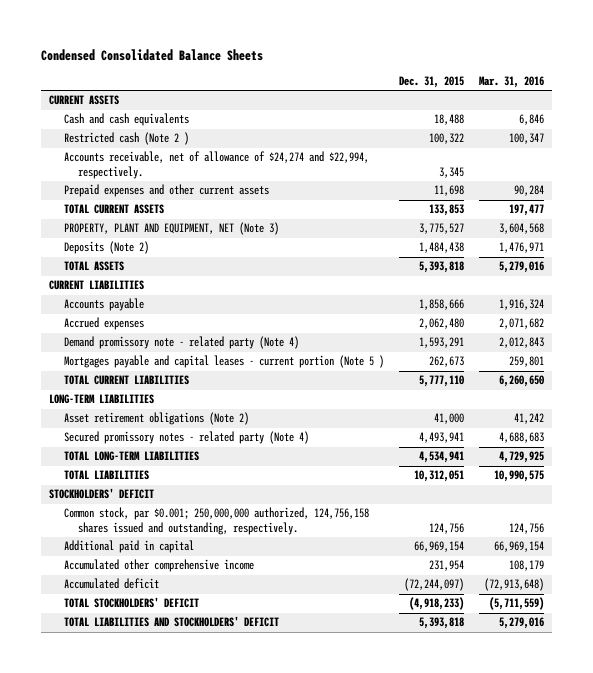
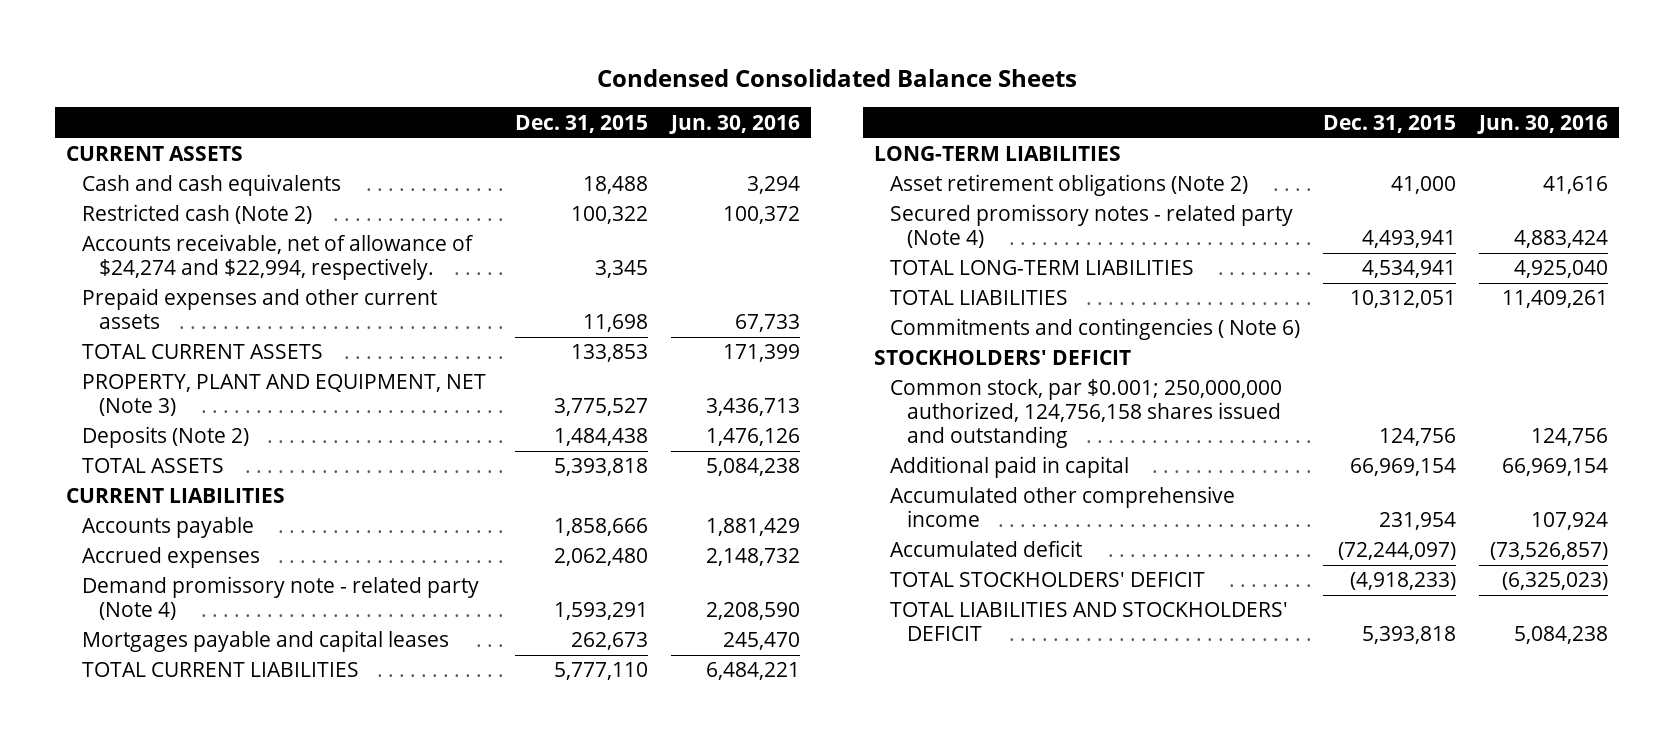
- | Dec. 31, 2015 | Mar. 31, 2016
+ | Dec. 31, 2015 | Jun. 30, 2016
- Restricted cash (Note 2 ) | 100,322 | 100,347
+ Restricted cash (Note 2) | 100,322 | 100,372
- Mortgages payable and capital leases - current portion (Note 5 ) | 262,673 | 259,801
+ Mortgages payable and capital leases | 262,673 | 245,470
+ Commitments and contingencies ( Note 6)
- Common stock, par $0.001; 250,000,000 authorized, 124,756,158 shares issued and outstanding, respectively. | 124,756 | 124,756
+ Common stock, par $0.001; 250,000,000 authorized, 124,756,158 shares issued and outstanding | 124,756 | 124,756

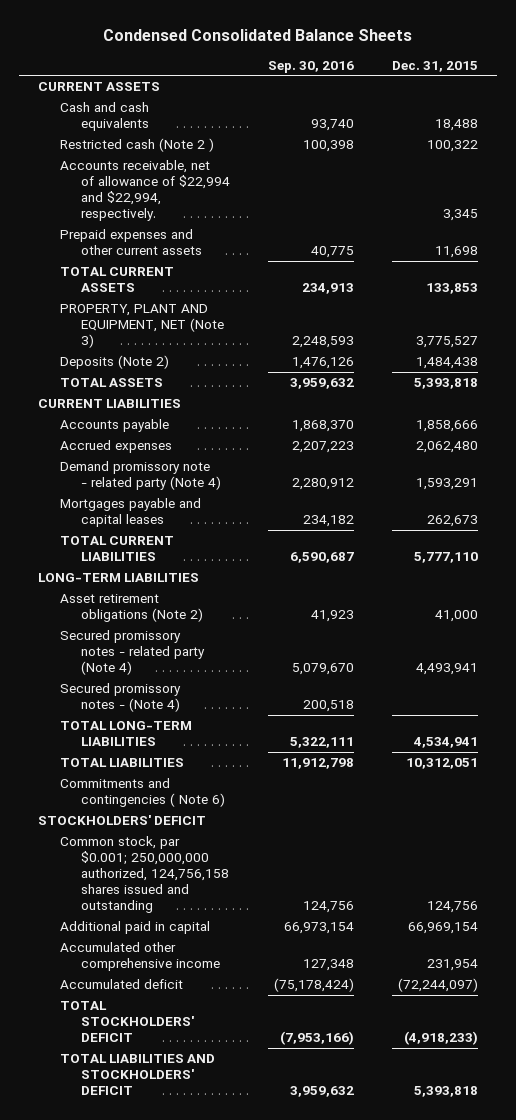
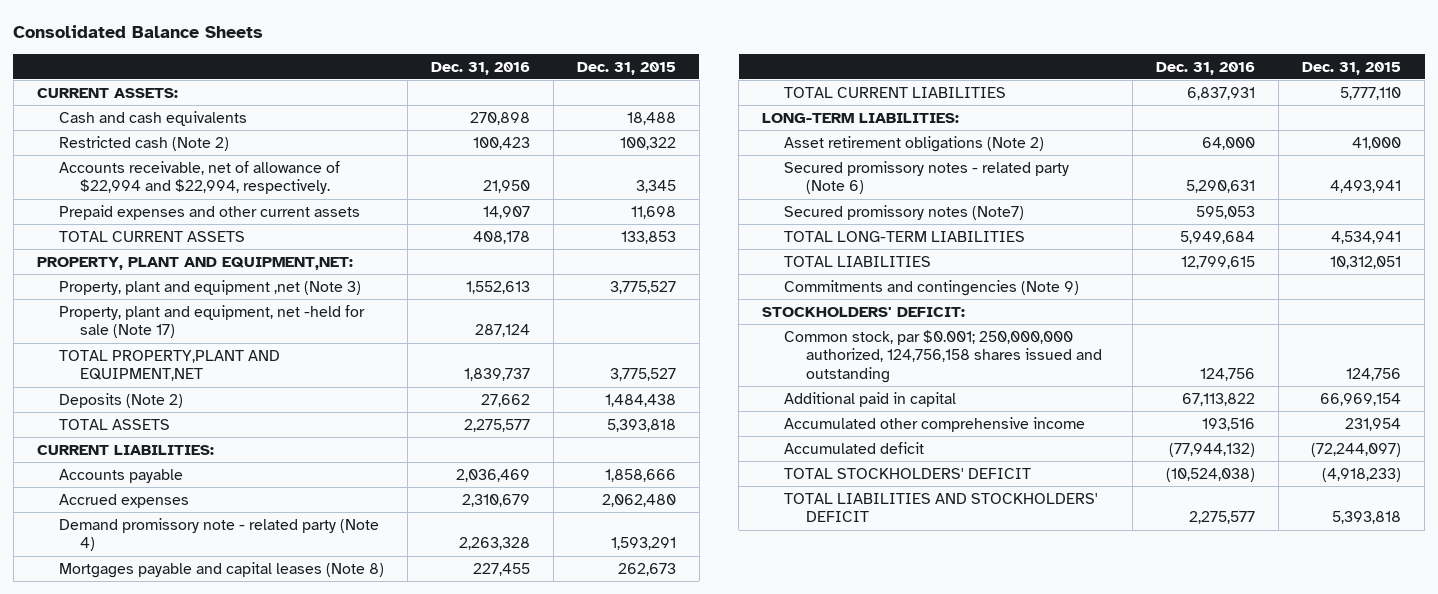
- Condensed Consolidated Balance Sheets
+ Consolidated Balance Sheets
- | Sep. 30, 2016 | Dec. 31, 2015
+ | Dec. 31, 2016 | Dec. 31, 2015
- CURRENT ASSETS
+ CURRENT ASSETS:
- Restricted cash (Note 2 ) | 100,398 | 100,322
+ Restricted cash (Note 2) | 100,423 | 100,322
- PROPERTY, PLANT AND EQUIPMENT, NET (Note 3) | 2,248,593 | 3,775,527
+ PROPERTY, PLANT AND EQUIPMENT,NET:
+ Property, plant and equipment ,net (Note 3) | 1,552,613 | 3,775,527
+ Property, plant and equipment, net -held for sale (Note 17) | 287,124 |
+ TOTAL PROPERTY,PLANT AND EQUIPMENT,NET | 1,839,737 | 3,775,527
- CURRENT LIABILITIES
+ CURRENT LIABILITIES:
- Mortgages payable and capital leases | 234,182 | 262,673
+ Mortgages payable and capital leases (Note 8) | 227,455 | 262,673
- LONG-TERM LIABILITIES
+ LONG-TERM LIABILITIES:
- Secured promissory notes - related party (Note 4) | 5,079,670 | 4,493,941
- Secured promissory notes - (Note 4) | 200,518 |
+ Secured promissory notes - related party (Note 6) | 5,290,631 | 4,493,941
+ Secured promissory notes (Note7) | 595,053 |
- Commitments and contingencies ( Note 6)
- STOCKHOLDERS' DEFICIT
+ Commitments and contingencies (Note 9)
+ STOCKHOLDERS' DEFICIT:

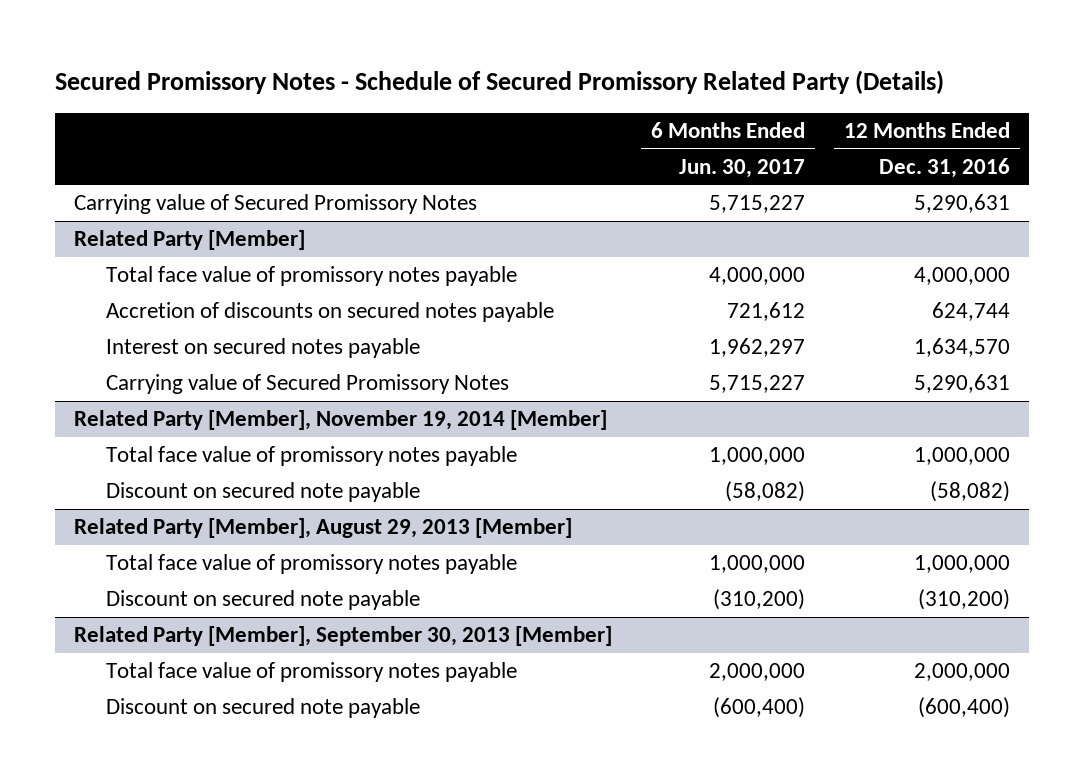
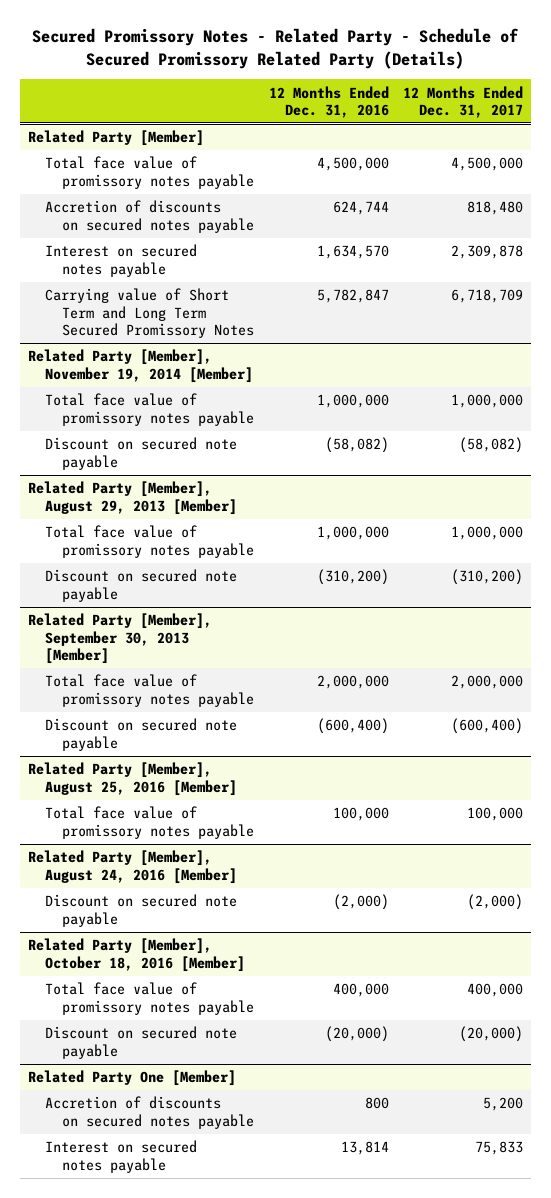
- Secured Promissory Notes - Schedule of Secured Promissory Related Party (Details)
+ Secured Promissory Notes - Related Party - Schedule of Secured Promissory Related Party (Details)
- | 6 Months Ended Jun. 30, 2017 | 12 Months Ended Dec. 31, 2016
+ | 12 Months Ended Dec. 31, 2016 | 12 Months Ended Dec. 31, 2017
- Carrying value of Secured Promissory Notes | 5,715,227 | 5,290,631
@ Related Party [Member]
- Total face value of promissory notes payable | 4,000,000 | 4,000,000
+ Total face value of promissory notes payable | 4,500,000 | 4,500,000
- Carrying value of Secured Promissory Notes | 5,715,227 | 5,290,631
+ Carrying value of Short Term and Long Term Secured Promissory Notes | 5,782,847 | 6,718,709
+ Related Party [Member], August 25, 2016 [Member]
+ Total face value of promissory notes payable | 100,000 | 100,000
+ Related Party [Member], August 24, 2016 [Member]
+ Discount on secured note payable | (2,000) | (2,000)
+ Related Party [Member], October 18, 2016 [Member]
+ Total face value of promissory notes payable | 400,000 | 400,000
+ Discount on secured note payable | (20,000) | (20,000)
+ Related Party One [Member]
+ Accretion of discounts on secured notes payable | 800 | 5,200
+ Interest on secured notes payable | 13,814 | 75,833

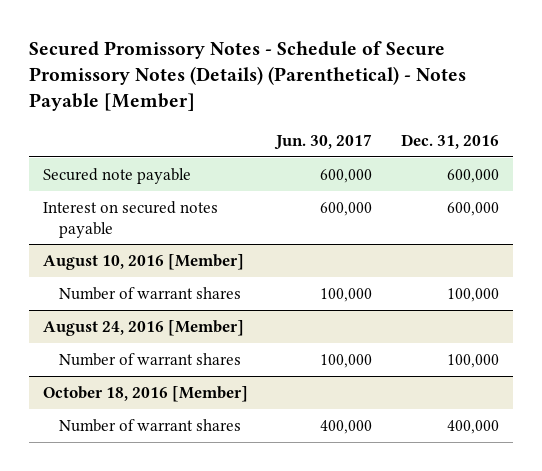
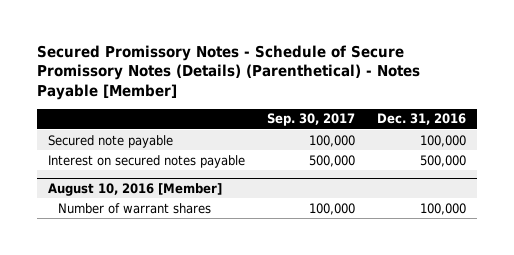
- | Jun. 30, 2017 | Dec. 31, 2016
+ | Sep. 30, 2017 | Dec. 31, 2016
- Secured note payable | 600,000 | 600,000
- Interest on secured notes payable | 600,000 | 600,000
+ Secured note payable | 100,000 | 100,000
+ Interest on secured notes payable | 500,000 | 500,000
- August 24, 2016 [Member]
- Number of warrant shares | 100,000 | 100,000
- October 18, 2016 [Member]
- Number of warrant shares | 400,000 | 400,000

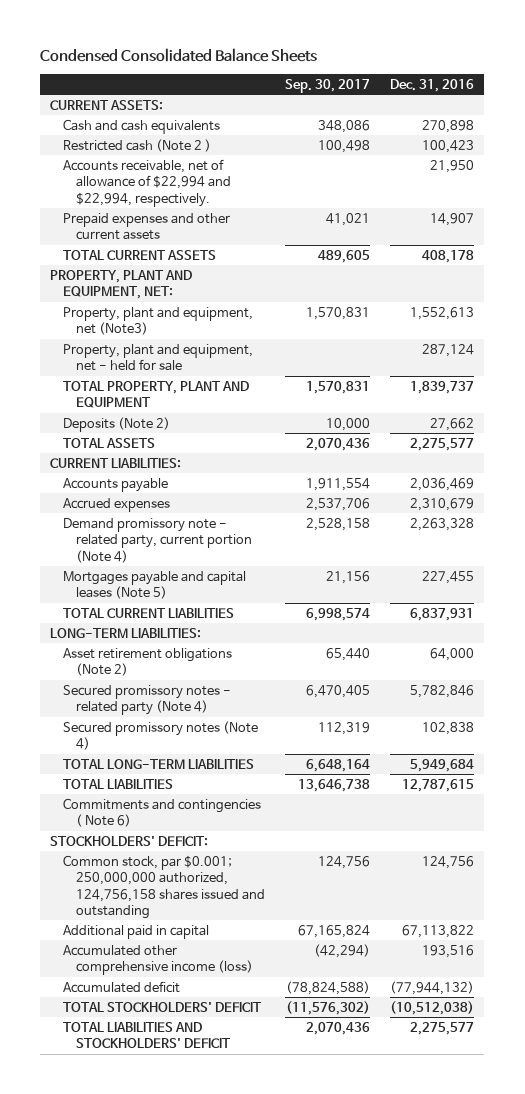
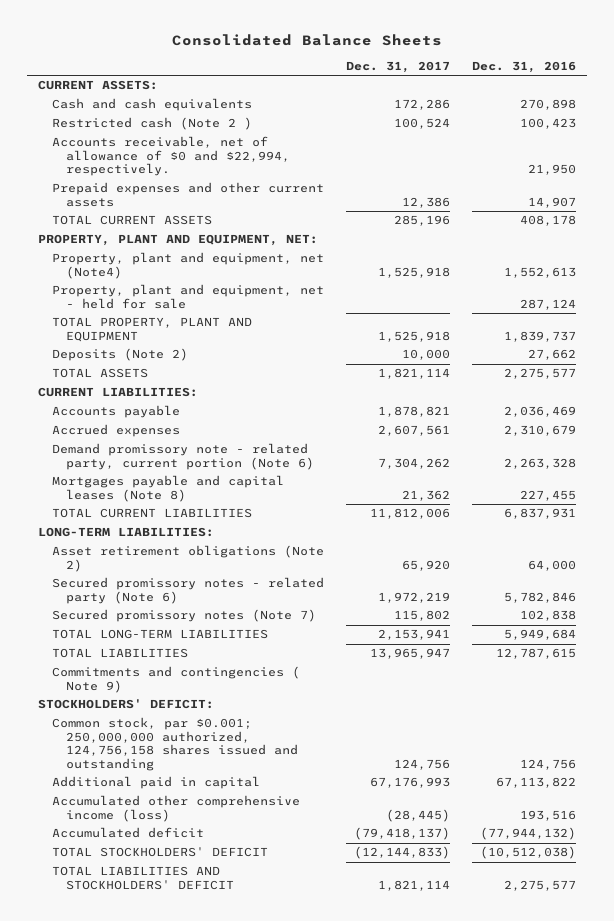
- Condensed Consolidated Balance Sheets
+ Consolidated Balance Sheets
- | Sep. 30, 2017 | Dec. 31, 2016
+ | Dec. 31, 2017 | Dec. 31, 2016
- Accounts receivable, net of allowance of $22,994 and $22,994, respectively. | | 21,950
+ Accounts receivable, net of allowance of $0 and $22,994, respectively. | | 21,950
- Property, plant and equipment, net (Note3) | 1,570,831 | 1,552,613
+ Property, plant and equipment, net (Note4) | 1,525,918 | 1,552,613
- Demand promissory note - related party, current portion (Note 4) | 2,528,158 | 2,263,328
- Mortgages payable and capital leases (Note 5) | 21,156 | 227,455
+ Demand promissory note - related party, current portion (Note 6) | 7,304,262 | 2,263,328
+ Mortgages payable and capital leases (Note 8) | 21,362 | 227,455
- Secured promissory notes - related party (Note 4) | 6,470,405 | 5,782,846
- Secured promissory notes (Note 4) | 112,319 | 102,838
+ Secured promissory notes - related party (Note 6) | 1,972,219 | 5,782,846
+ Secured promissory notes (Note 7) | 115,802 | 102,838
- Commitments and contingencies ( Note 6)
+ Commitments and contingencies ( Note 9)

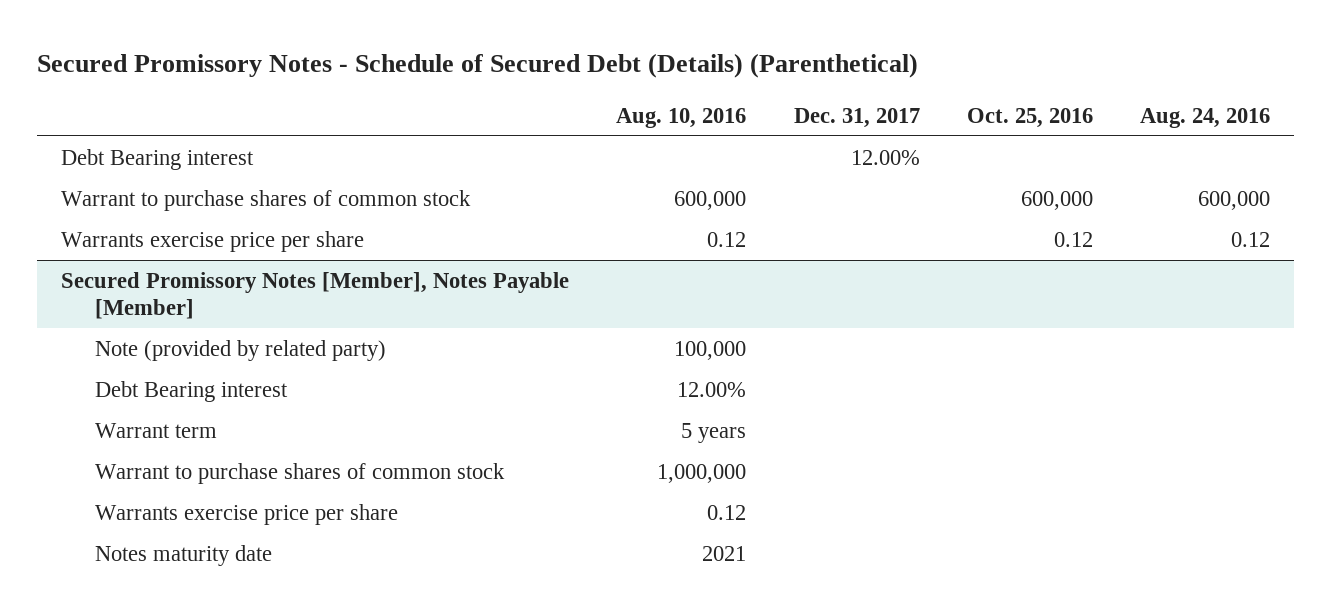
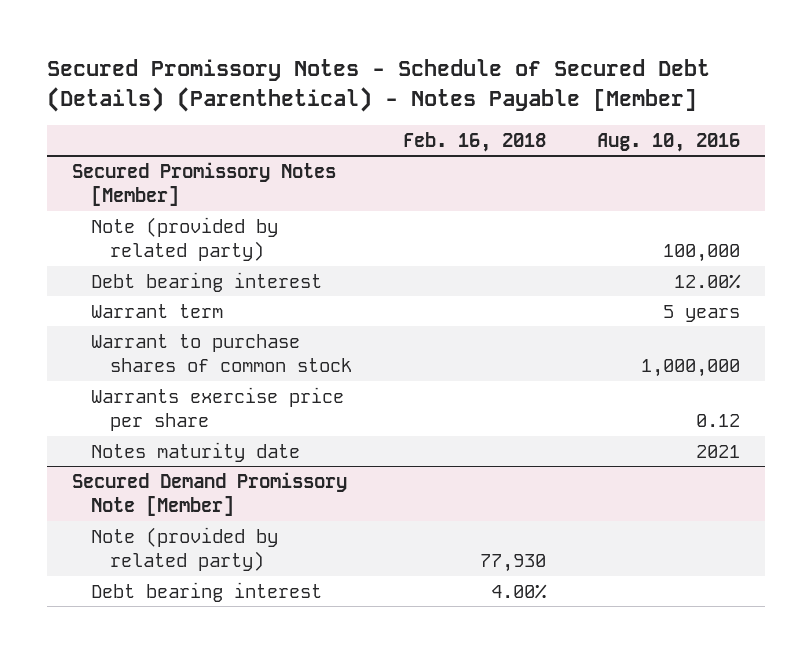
- Secured Promissory Notes - Schedule of Secured Debt (Details) (Parenthetical)
+ Secured Promissory Notes - Schedule of Secured Debt (Details) (Parenthetical) - Notes Payable [Member]
- | Aug. 10, 2016 | Dec. 31, 2017 | Oct. 25, 2016 | Aug. 24, 2016
+ | Feb. 16, 2018 | Aug. 10, 2016
- Debt Bearing interest | | 12.00% | |
- Warrant to purchase shares of common stock | 600,000 | | 600,000 | 600,000
- Warrants exercise price per share | 0.12 | | 0.12 | 0.12
- Secured Promissory Notes [Member], Notes Payable [Member]
+ Secured Promissory Notes [Member]
- Debt Bearing interest | 12.00% | | |
+ Debt bearing interest | | 12.00%
+ Secured Demand Promissory Note [Member]
+ Note (provided by related party) | 77,930 |
+ Debt bearing interest | 4.00% |

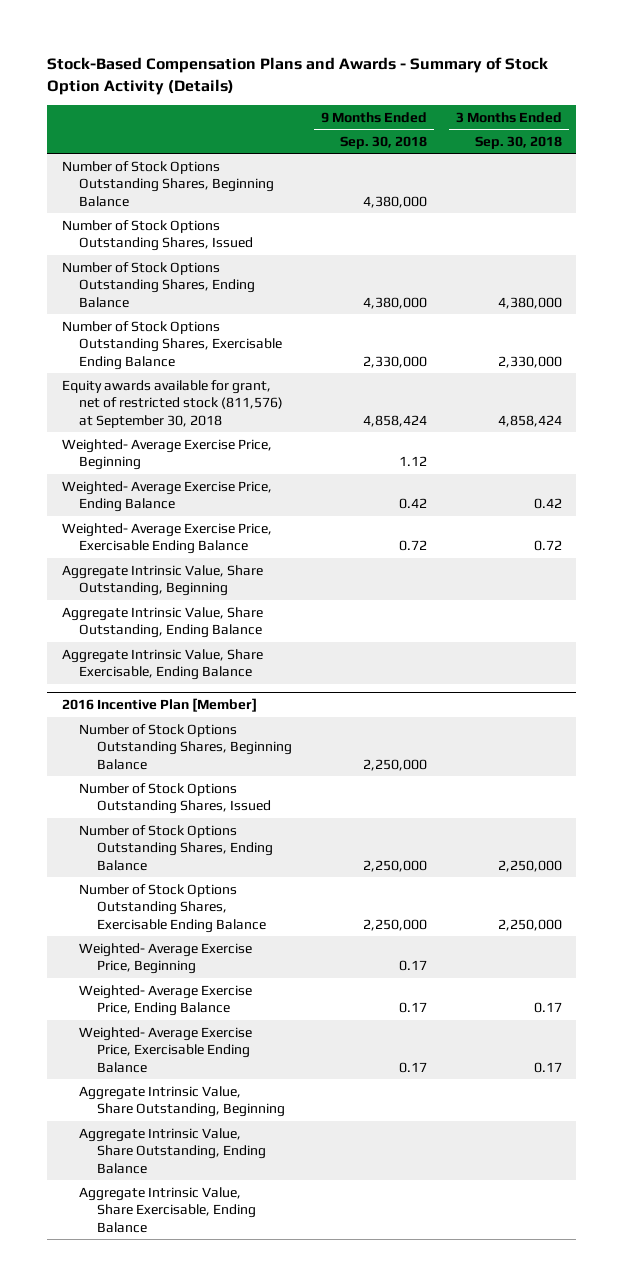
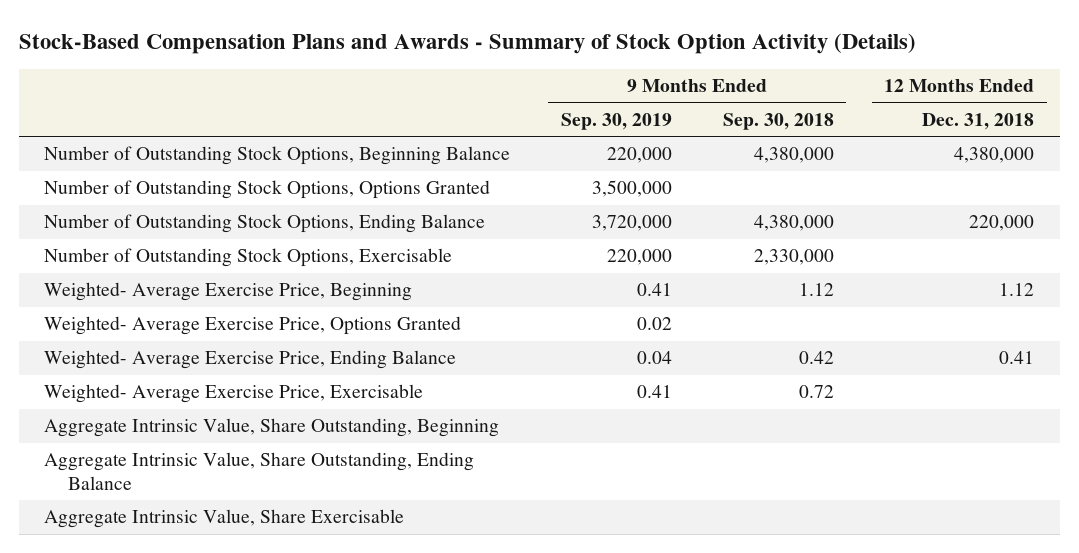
- | 9 Months Ended Sep. 30, 2018 | 3 Months Ended Sep. 30, 2018
+ | 9 Months Ended Sep. 30, 2019 | 9 Months Ended Sep. 30, 2018 | 12 Months Ended Dec. 31, 2018
- Number of Stock Options Outstanding Shares, Beginning Balance | 4,380,000 |
- Number of Stock Options Outstanding Shares, Issued
- Number of Stock Options Outstanding Shares, Ending Balance | 4,380,000 | 4,380,000
- Number of Stock Options Outstanding Shares, Exercisable Ending Balance | 2,330,000 | 2,330,000
- Equity awards available for grant, net of restricted stock (811,576) at September 30, 2018 | 4,858,424 | 4,858,424
+ Number of Outstanding Stock Options, Beginning Balance | 220,000 | 4,380,000 | 4,380,000
+ Number of Outstanding Stock Options, Options Granted | 3,500,000 | |
+ Number of Outstanding Stock Options, Ending Balance | 3,720,000 | 4,380,000 | 220,000
+ Number of Outstanding Stock Options, Exercisable | 220,000 | 2,330,000 |
+ Weighted- Average Exercise Price, Options Granted | 0.02 | |
- Weighted- Average Exercise Price, Exercisable Ending Balance | 0.72 | 0.72
- Aggregate Intrinsic Value, Share Outstanding, Beginning
- Aggregate Intrinsic Value, Share Outstanding, Ending Balance
- Aggregate Intrinsic Value, Share Exercisable, Ending Balance
- 2016 Incentive Plan [Member]
- Number of Stock Options Outstanding Shares, Beginning Balance | 2,250,000 |
- Number of Stock Options Outstanding Shares, Issued
- Number of Stock Options Outstanding Shares, Ending Balance | 2,250,000 | 2,250,000
- Number of Stock Options Outstanding Shares, Exercisable Ending Balance | 2,250,000 | 2,250,000
- Weighted- Average Exercise Price, Beginning | 0.17 |
- Weighted- Average Exercise Price, Ending Balance | 0.17 | 0.17
- Weighted- Average Exercise Price, Exercisable Ending Balance | 0.17 | 0.17
+ Weighted- Average Exercise Price, Exercisable | 0.41 | 0.72 |
- Aggregate Intrinsic Value, Share Exercisable, Ending Balance
+ Aggregate Intrinsic Value, Share Exercisable

